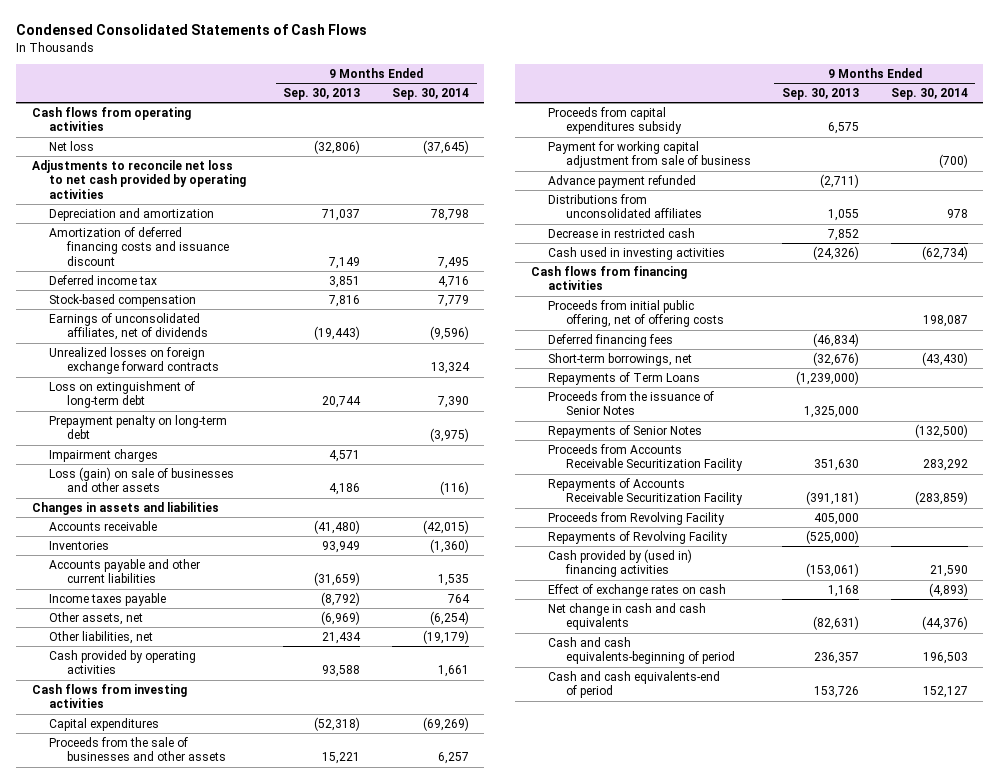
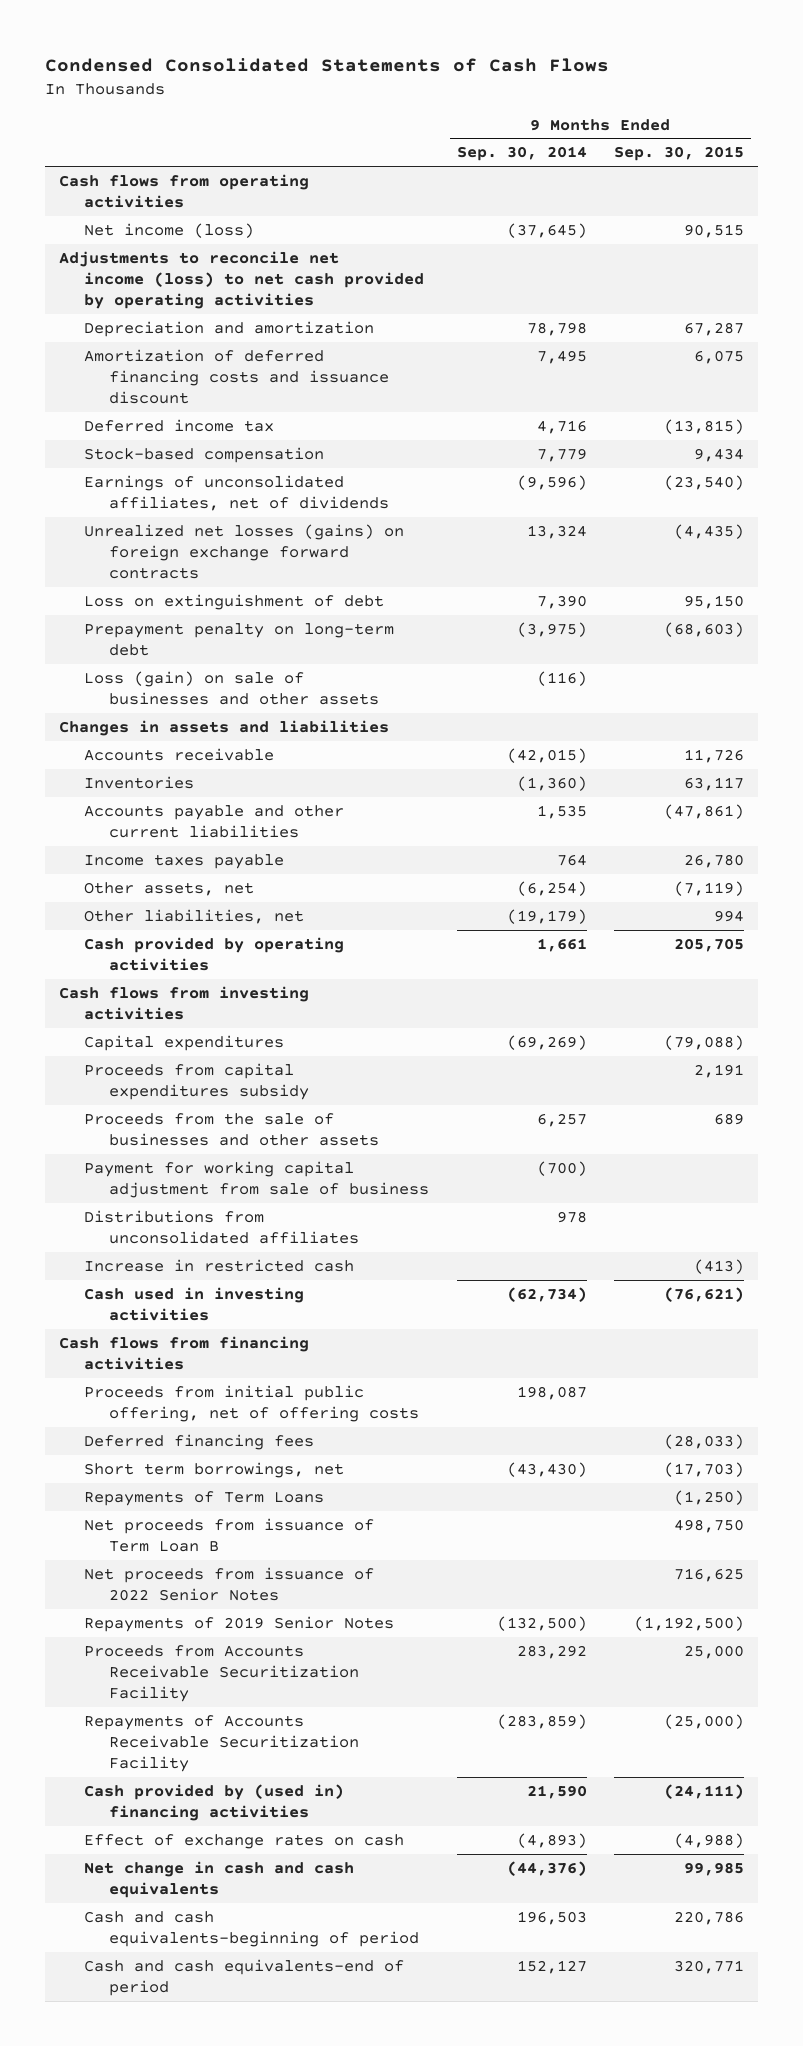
- | 9 Months Ended Sep. 30, 2013 | 9 Months Ended Sep. 30, 2014
+ | 9 Months Ended Sep. 30, 2014 | 9 Months Ended Sep. 30, 2015
- Net loss | (32,806) | (37,645)
- Adjustments to reconcile net loss to net cash provided by operating activities
+ Net income (loss) | (37,645) | 90,515
+ Adjustments to reconcile net income (loss) to net cash provided by operating activities
- Unrealized losses on foreign exchange forward contracts | | 13,324
- Loss on extinguishment of long-term debt | 20,744 | 7,390
+ Unrealized net losses (gains) on foreign exchange forward contracts | 13,324 | (4,435)
+ Loss on extinguishment of debt | 7,390 | 95,150
- Impairment charges | 4,571 |
moved down: Proceeds from the sale of businesses and other assets | 6,257 | 689
- Advance payment refunded | (2,711) |
- Decrease in restricted cash | 7,852 |
+ Increase in restricted cash | | (413)
- Short-term borrowings, net | (32,676) | (43,430)
+ Short term borrowings, net | (43,430) | (17,703)
- Proceeds from the issuance of Senior Notes | 1,325,000 |
- Repayments of Senior Notes | | (132,500)
+ Net proceeds from issuance of Term Loan B | | 498,750
+ Net proceeds from issuance of 2022 Senior Notes | | 716,625
+ Repayments of 2019 Senior Notes | (132,500) | (1,192,500)
- Proceeds from Revolving Facility | 405,000 |
- Repayments of Revolving Facility | (525,000) |

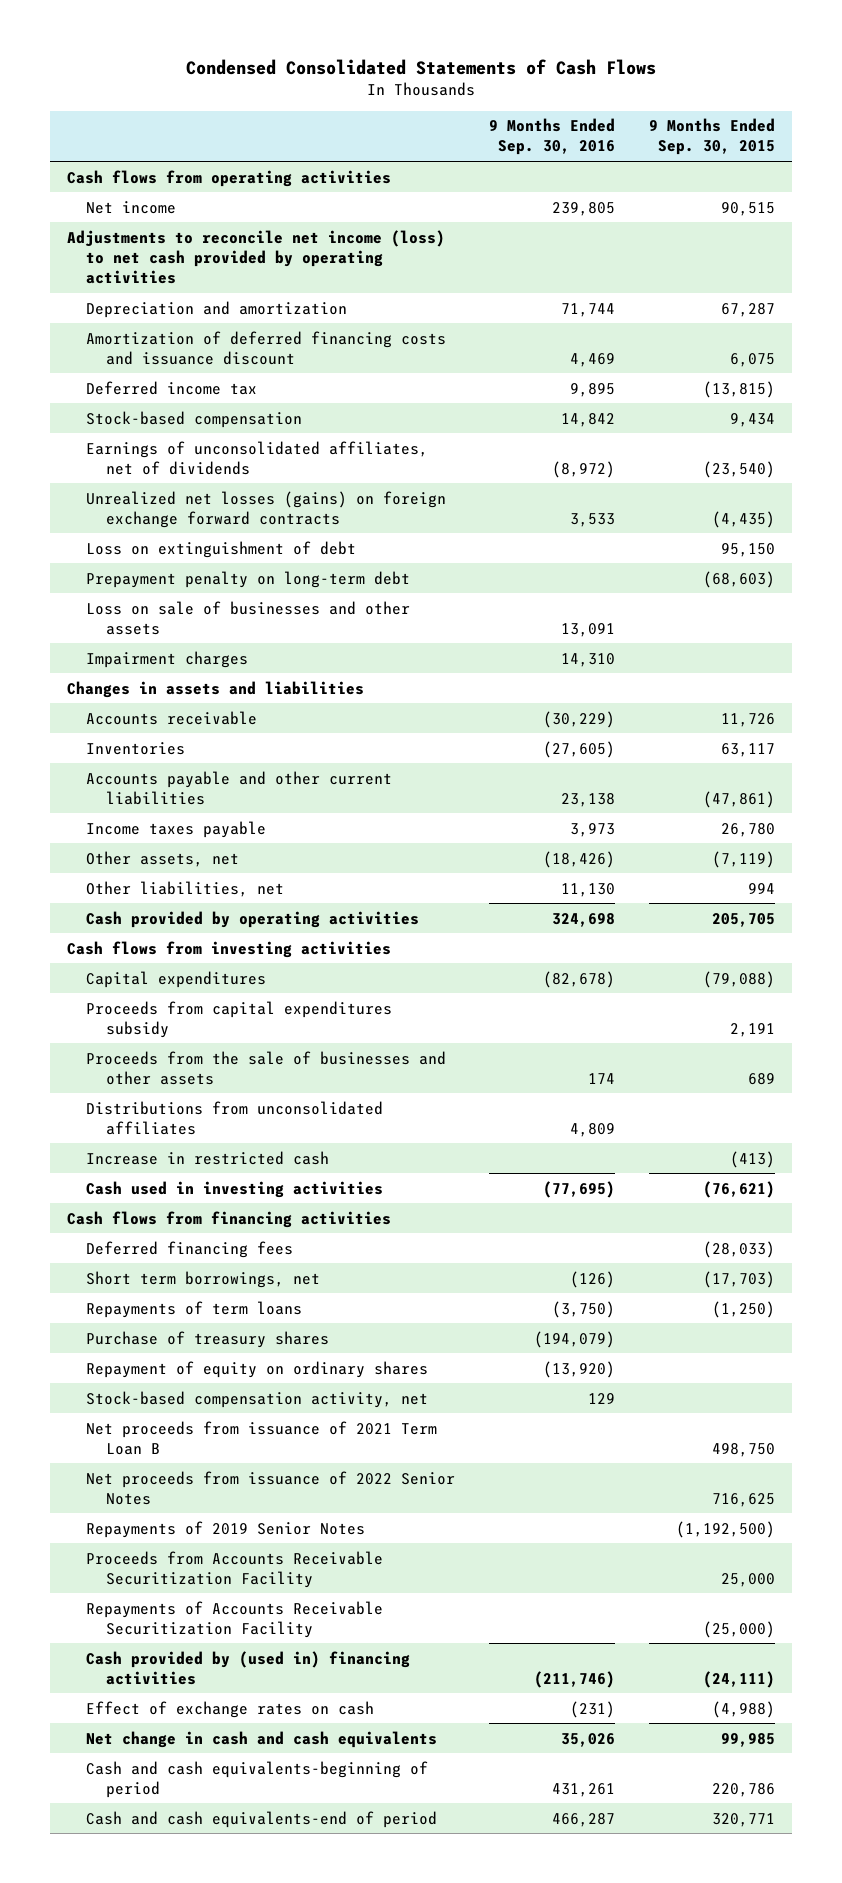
- | 9 Months Ended Sep. 30, 2014 | 9 Months Ended Sep. 30, 2015
+ | 9 Months Ended Sep. 30, 2016 | 9 Months Ended Sep. 30, 2015
- Net income (loss) | (37,645) | 90,515
+ Net income | 239,805 | 90,515
- Loss (gain) on sale of businesses and other assets | (116) |
+ Loss on sale of businesses and other assets | 13,091 |
+ Impairment charges | 14,310 |
- Payment for working capital adjustment from sale of business | (700) |
- Proceeds from initial public offering, net of offering costs | 198,087 |
- Repayments of Term Loans | | (1,250)
- Net proceeds from issuance of Term Loan B | | 498,750
+ Repayments of term loans | (3,750) | (1,250)
+ Purchase of treasury shares | (194,079) |
+ Repayment of equity on ordinary shares | (13,920) |
+ Stock-based compensation activity, net | 129 |
+ Net proceeds from issuance of 2021 Term Loan B | | 498,750

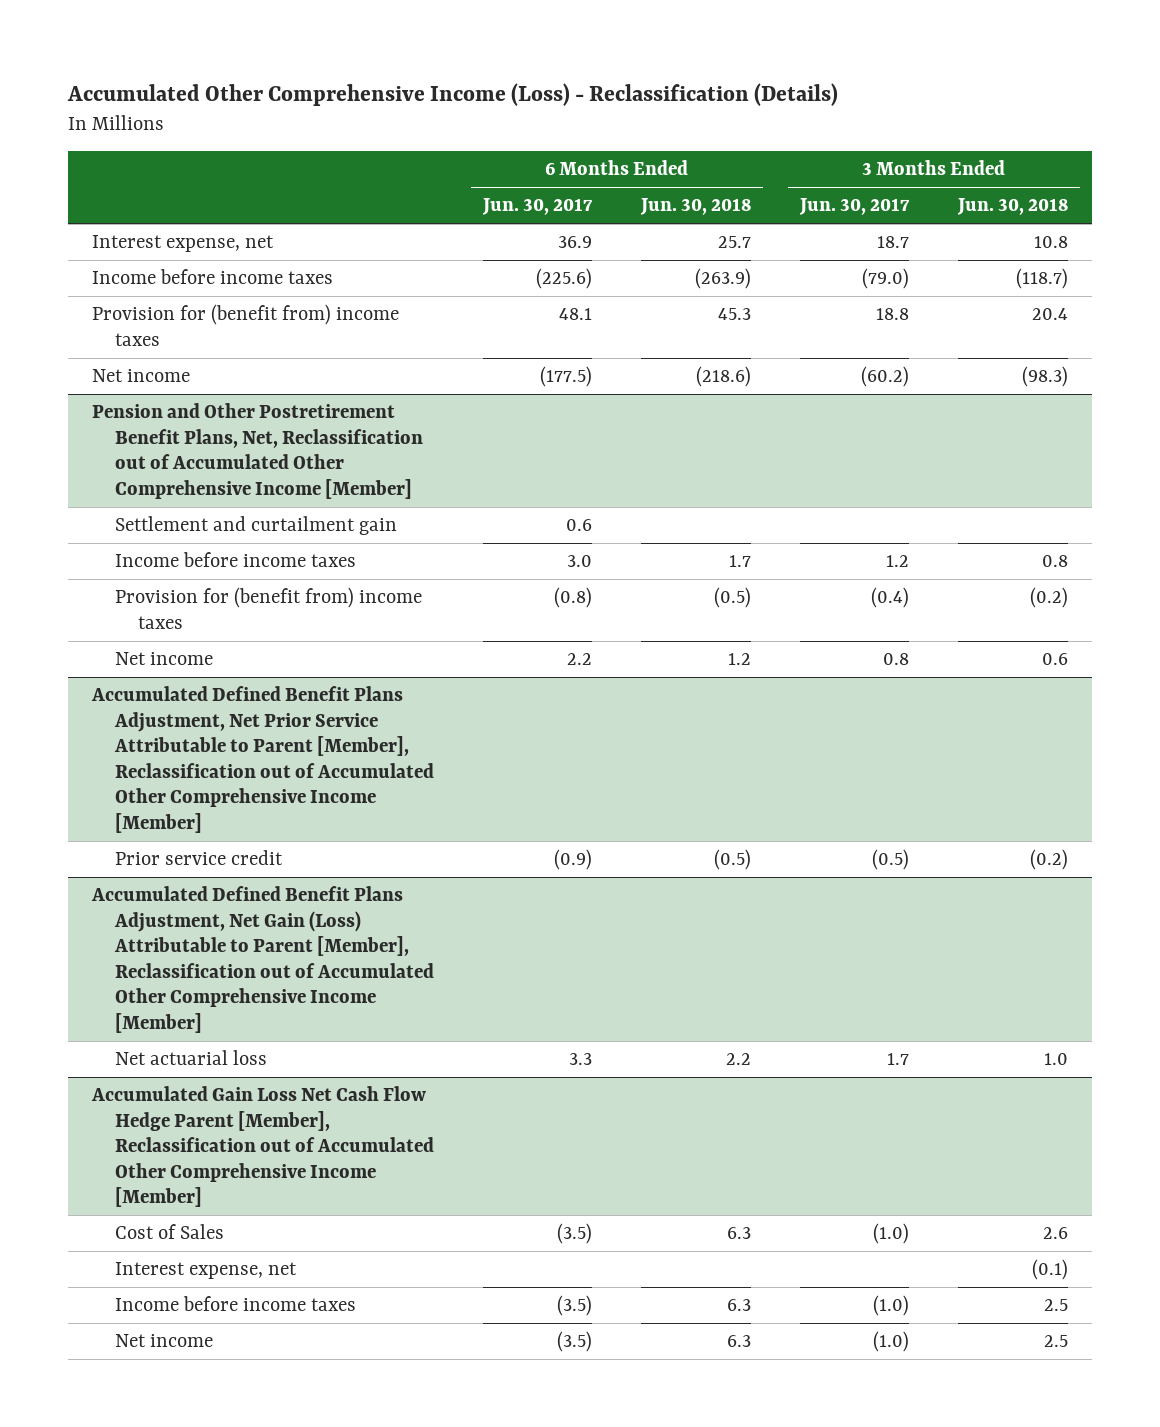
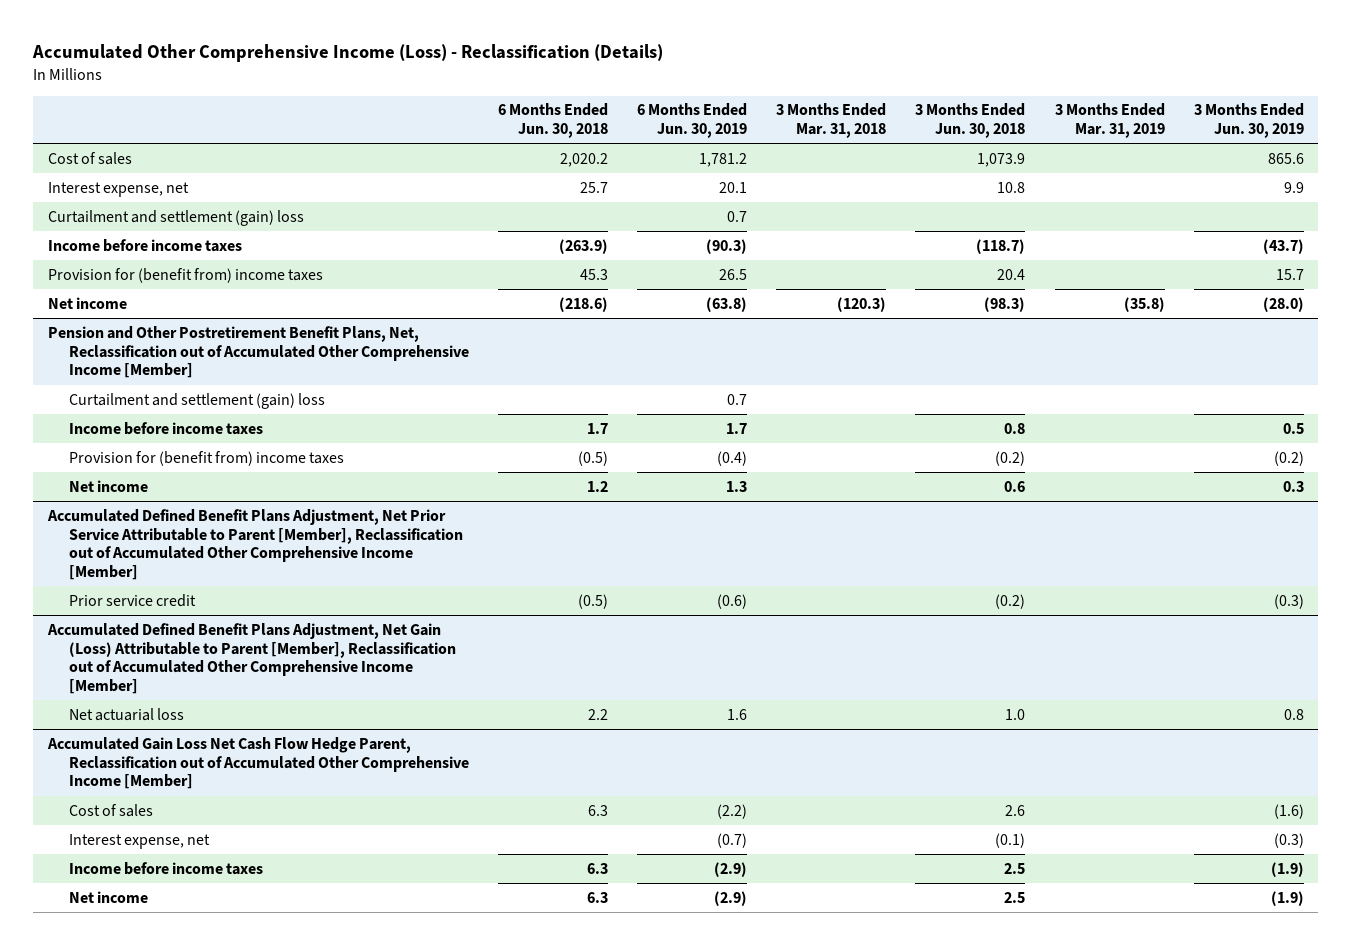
- | 6 Months Ended Jun. 30, 2017 | 6 Months Ended Jun. 30, 2018 | 3 Months Ended Jun. 30, 2017 | 3 Months Ended Jun. 30, 2018
+ | 6 Months Ended Jun. 30, 2018 | 6 Months Ended Jun. 30, 2019 | 3 Months Ended Mar. 31, 2018 | 3 Months Ended Jun. 30, 2018 | 3 Months Ended Mar. 31, 2019 | 3 Months Ended Jun. 30, 2019
+ Cost of sales | 2,020.2 | 1,781.2 | | 1,073.9 | | 865.6
+ Curtailment and settlement (gain) loss | | 0.7 | | | |
@ Pension and Other Postretirement Benefit Plans, Net, Reclassification out of Accumulated Other Comprehensive Income [Member]
- Settlement and curtailment gain | 0.6 | | |
+ Curtailment and settlement (gain) loss | | 0.7 | | | |
- Accumulated Gain Loss Net Cash Flow Hedge Parent [Member], Reclassification out of Accumulated Other Comprehensive Income [Member]
- Cost of Sales | (3.5) | 6.3 | (1.0) | 2.6
+ Accumulated Gain Loss Net Cash Flow Hedge Parent, Reclassification out of Accumulated Other Comprehensive Income [Member]
+ Cost of sales | 6.3 | (2.2) | | 2.6 | | (1.6)

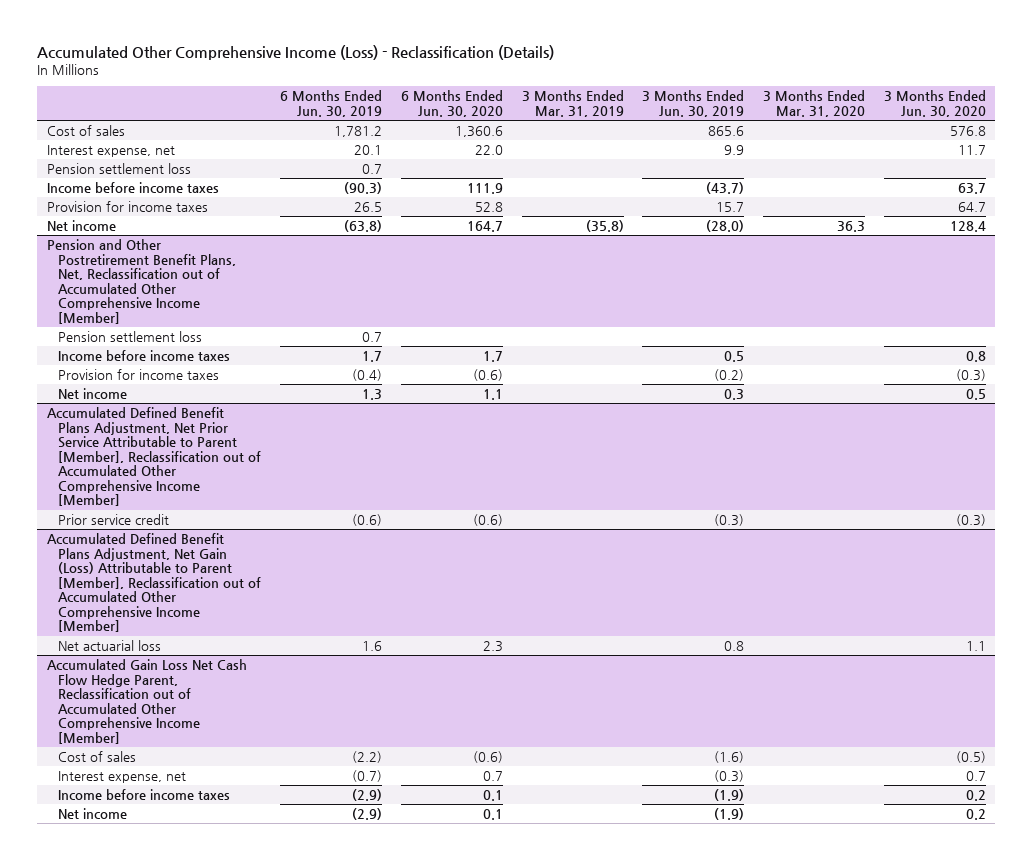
- | 6 Months Ended Jun. 30, 2018 | 6 Months Ended Jun. 30, 2019 | 3 Months Ended Mar. 31, 2018 | 3 Months Ended Jun. 30, 2018 | 3 Months Ended Mar. 31, 2019 | 3 Months Ended Jun. 30, 2019
+ | 6 Months Ended Jun. 30, 2019 | 6 Months Ended Jun. 30, 2020 | 3 Months Ended Mar. 31, 2019 | 3 Months Ended Jun. 30, 2019 | 3 Months Ended Mar. 31, 2020 | 3 Months Ended Jun. 30, 2020
- Curtailment and settlement (gain) loss | | 0.7 | | | |
+ Pension settlement loss | 0.7 | | | | |
- Provision for (benefit from) income taxes | 45.3 | 26.5 | | 20.4 | | 15.7
+ Provision for income taxes | 26.5 | 52.8 | | 15.7 | | 64.7
@ Pension and Other Postretirement Benefit Plans, Net, Reclassification out of Accumulated Other Comprehensive Income [Member]
- Curtailment and settlement (gain) loss | | 0.7 | | | |
+ Pension settlement loss | 0.7 | | | | |
- Provision for (benefit from) income taxes | (0.5) | (0.4) | | (0.2) | | (0.2)
+ Provision for income taxes | (0.4) | (0.6) | | (0.2) | | (0.3)

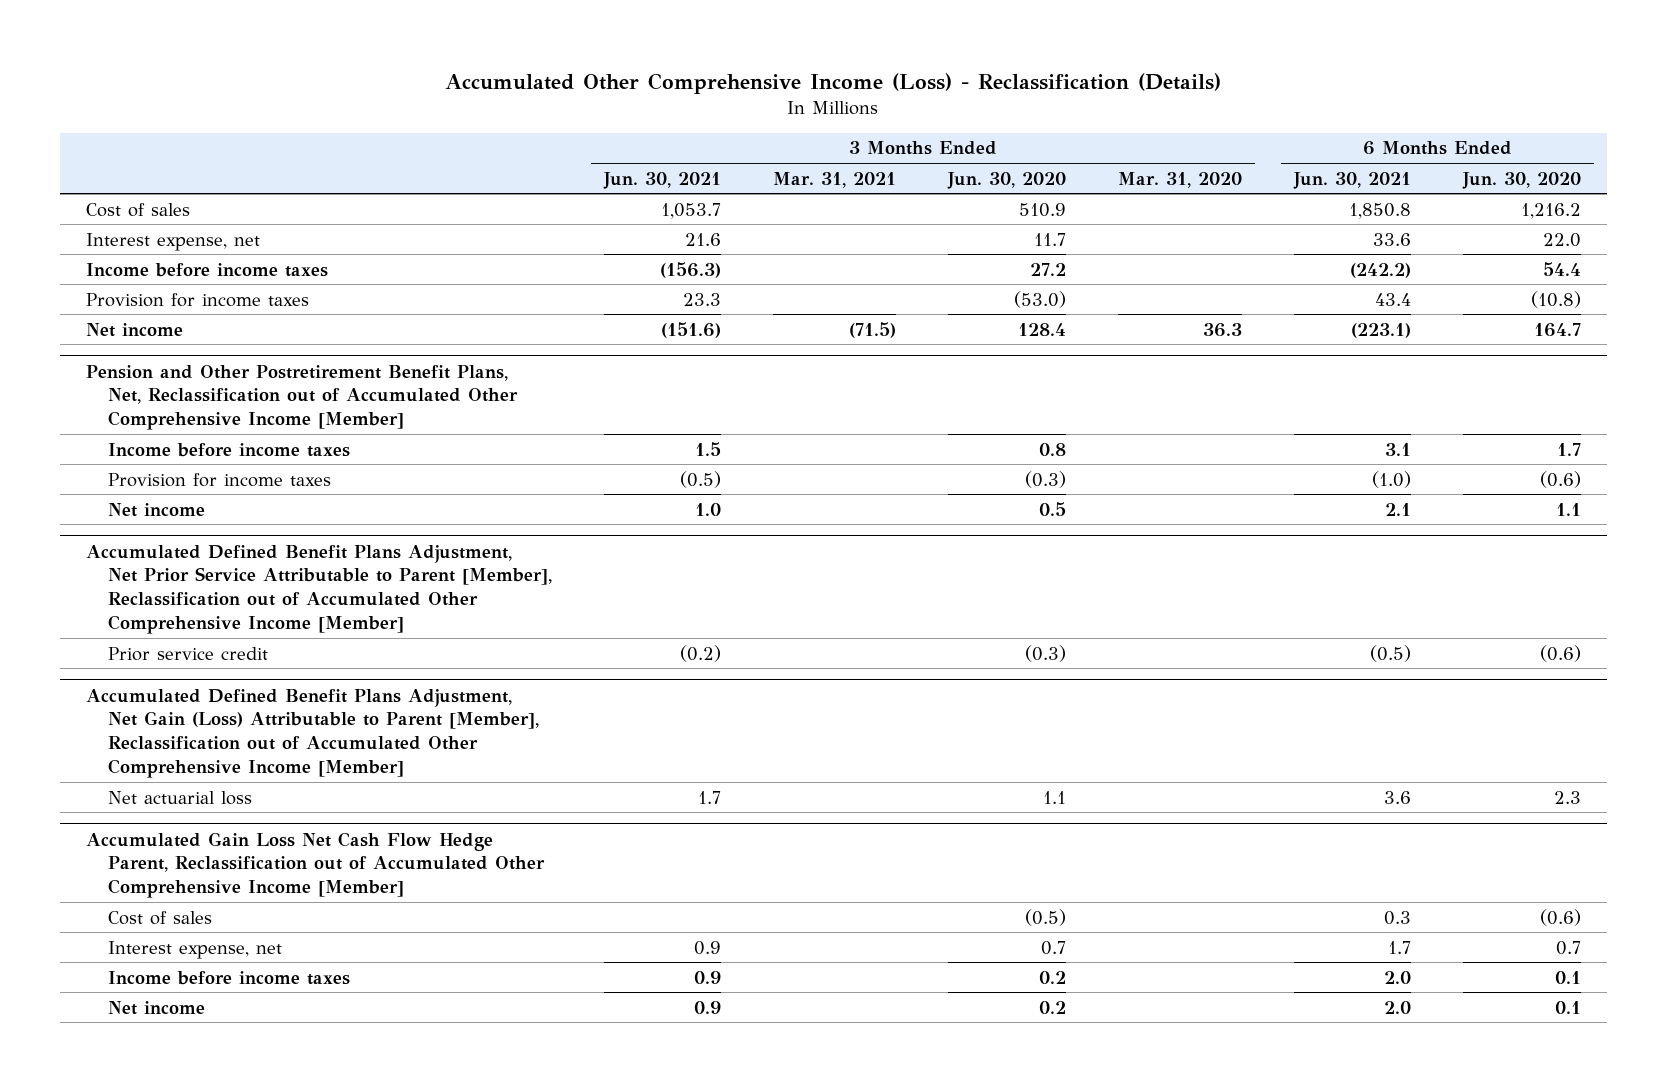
- | 6 Months Ended Jun. 30, 2019 | 6 Months Ended Jun. 30, 2020 | 3 Months Ended Mar. 31, 2019 | 3 Months Ended Jun. 30, 2019 | 3 Months Ended Mar. 31, 2020 | 3 Months Ended Jun. 30, 2020
+ | 3 Months Ended Jun. 30, 2021 | 3 Months Ended Mar. 31, 2021 | 3 Months Ended Jun. 30, 2020 | 3 Months Ended Mar. 31, 2020 | 6 Months Ended Jun. 30, 2021 | 6 Months Ended Jun. 30, 2020
- Cost of sales | 1,781.2 | 1,360.6 | | 865.6 | | 576.8
+ Cost of sales | 1,053.7 | | 510.9 | | 1,850.8 | 1,216.2
- Pension settlement loss | 0.7 | | | | |
- Income before income taxes | (90.3) | 111.9 | | (43.7) | | 63.7
- Provision for income taxes | 26.5 | 52.8 | | 15.7 | | 64.7
+ Income before income taxes | (156.3) | | 27.2 | | (242.2) | 54.4
+ Provision for income taxes | 23.3 | | (53.0) | | 43.4 | (10.8)
@ Pension and Other Postretirement Benefit Plans, Net, Reclassification out of Accumulated Other Comprehensive Income [Member]
- Pension settlement loss | 0.7 | | | | |

